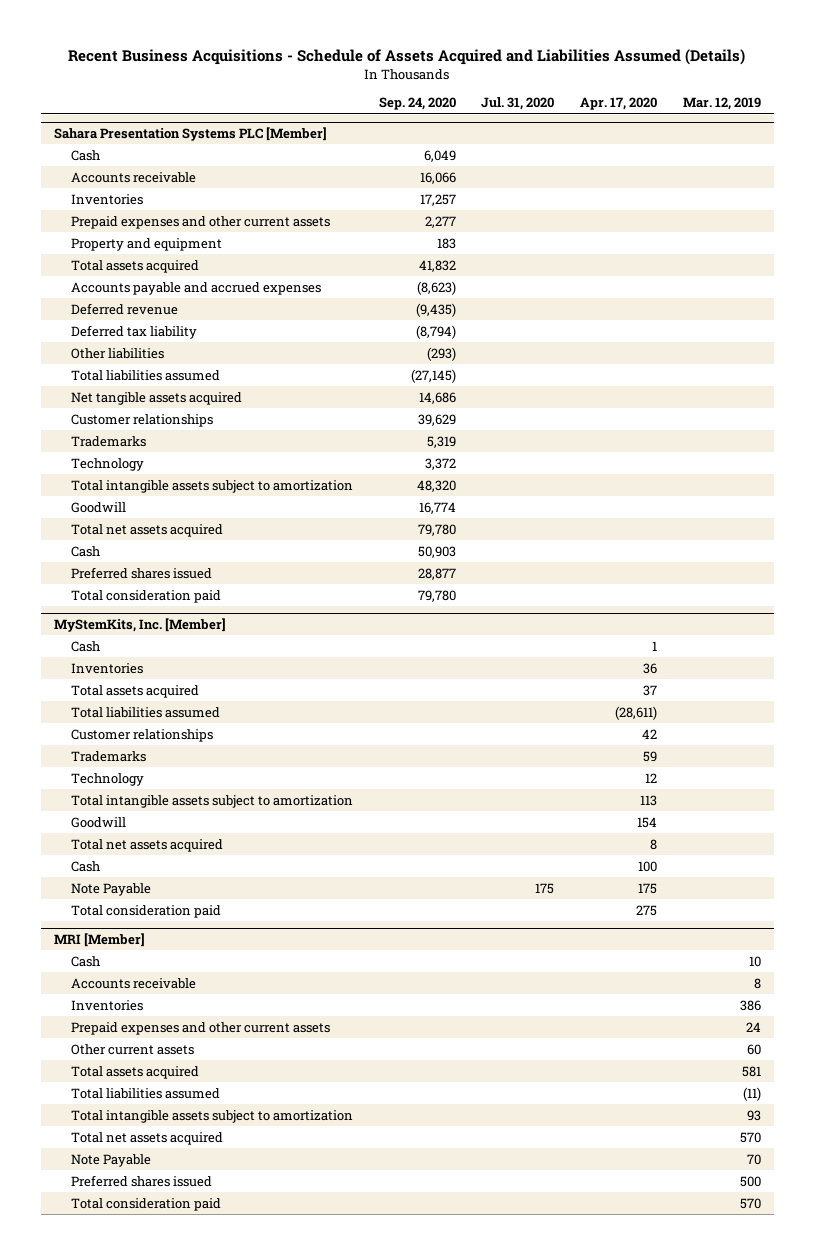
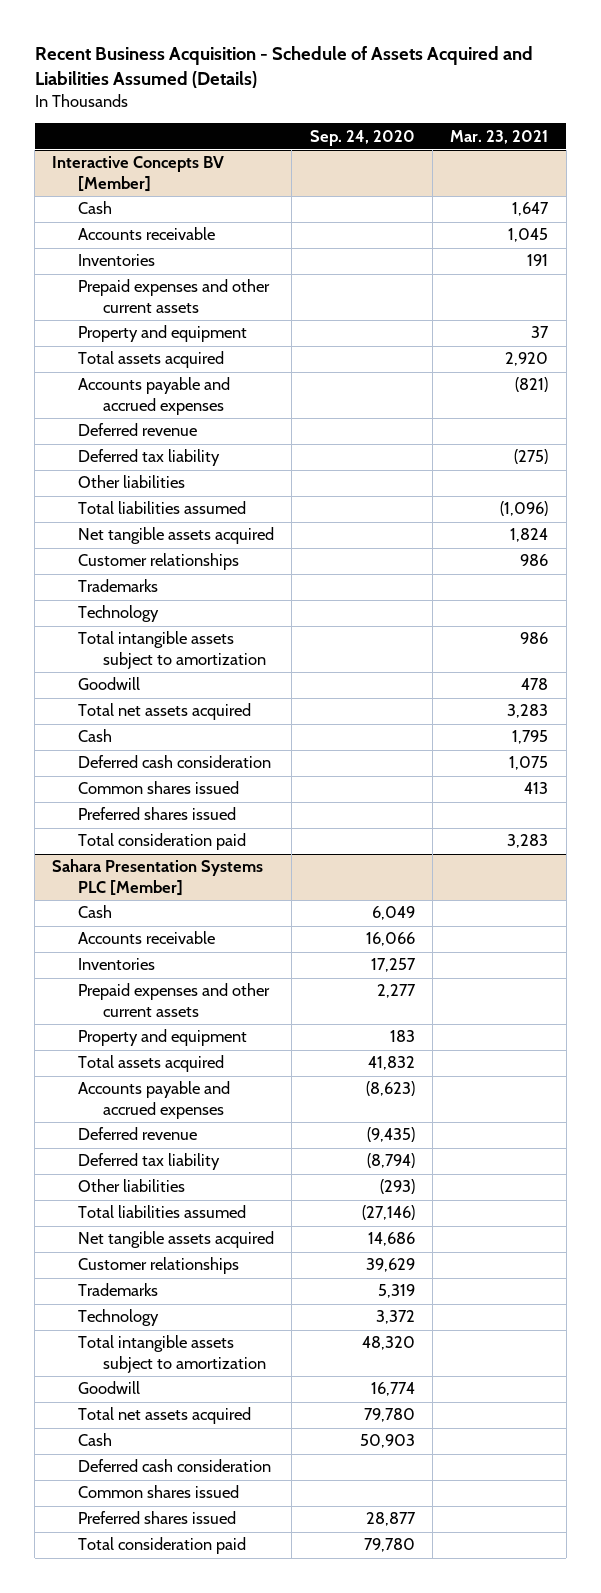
- Recent Business Acquisitions - Schedule of Assets Acquired and Liabilities Assumed (Details)
+ Recent Business Acquisition - Schedule of Assets Acquired and Liabilities Assumed (Details)
- | Sep. 24, 2020 | Jul. 31, 2020 | Apr. 17, 2020 | Mar. 12, 2019
+ | Sep. 24, 2020 | Mar. 23, 2021
+ Interactive Concepts BV [Member]
+ Cash | | 1,647
+ Accounts receivable | | 1,045
+ Inventories | | 191
+ Prepaid expenses and other current assets
+ Property and equipment | | 37
+ Total assets acquired | | 2,920
+ Accounts payable and accrued expenses | | (821)
+ Deferred revenue
+ Deferred tax liability | | (275)
+ Other liabilities
+ Total liabilities assumed | | (1,096)
+ Net tangible assets acquired | | 1,824
+ Customer relationships | | 986
+ Trademarks
+ Technology
+ Total intangible assets subject to amortization | | 986
+ Goodwill | | 478
+ Total net assets acquired | | 3,283
+ Cash | | 1,795
+ Deferred cash consideration | | 1,075
+ Common shares issued | | 413
+ Preferred shares issued
+ Total consideration paid | | 3,283
@ Sahara Presentation Systems PLC [Member]
- Total liabilities assumed | (27,145) | | |
+ Total liabilities assumed | (27,146) |
+ Deferred cash consideration
+ Common shares issued
- MyStemKits, Inc. [Member]
- Cash | | | 1 |
- Inventories | | | 36 |
- Total assets acquired | | | 37 |
- Total liabilities assumed | | | (28,611) |
- Customer relationships | | | 42 |
- Trademarks | | | 59 |
- Technology | | | 12 |
- Total intangible assets subject to amortization | | | 113 |
- Goodwill | | | 154 |
- Total net assets acquired | | | 8 |
- Cash | | | 100 |
- Note Payable | | 175 | 175 |
- Total consideration paid | | | 275 |
- MRI [Member]
- Cash | | | | 10
- Accounts receivable | | | | 8
- Inventories | | | | 386
- Prepaid expenses and other current assets | | | | 24
- Other current assets | | | | 60
- Total assets acquired | | | | 581
- Total liabilities assumed | | | | (11)
- Total intangible assets subject to amortization | | | | 93
- Total net assets acquired | | | | 570
- Note Payable | | | | 70
- Preferred shares issued | | | | 500
- Total consideration paid | | | | 570

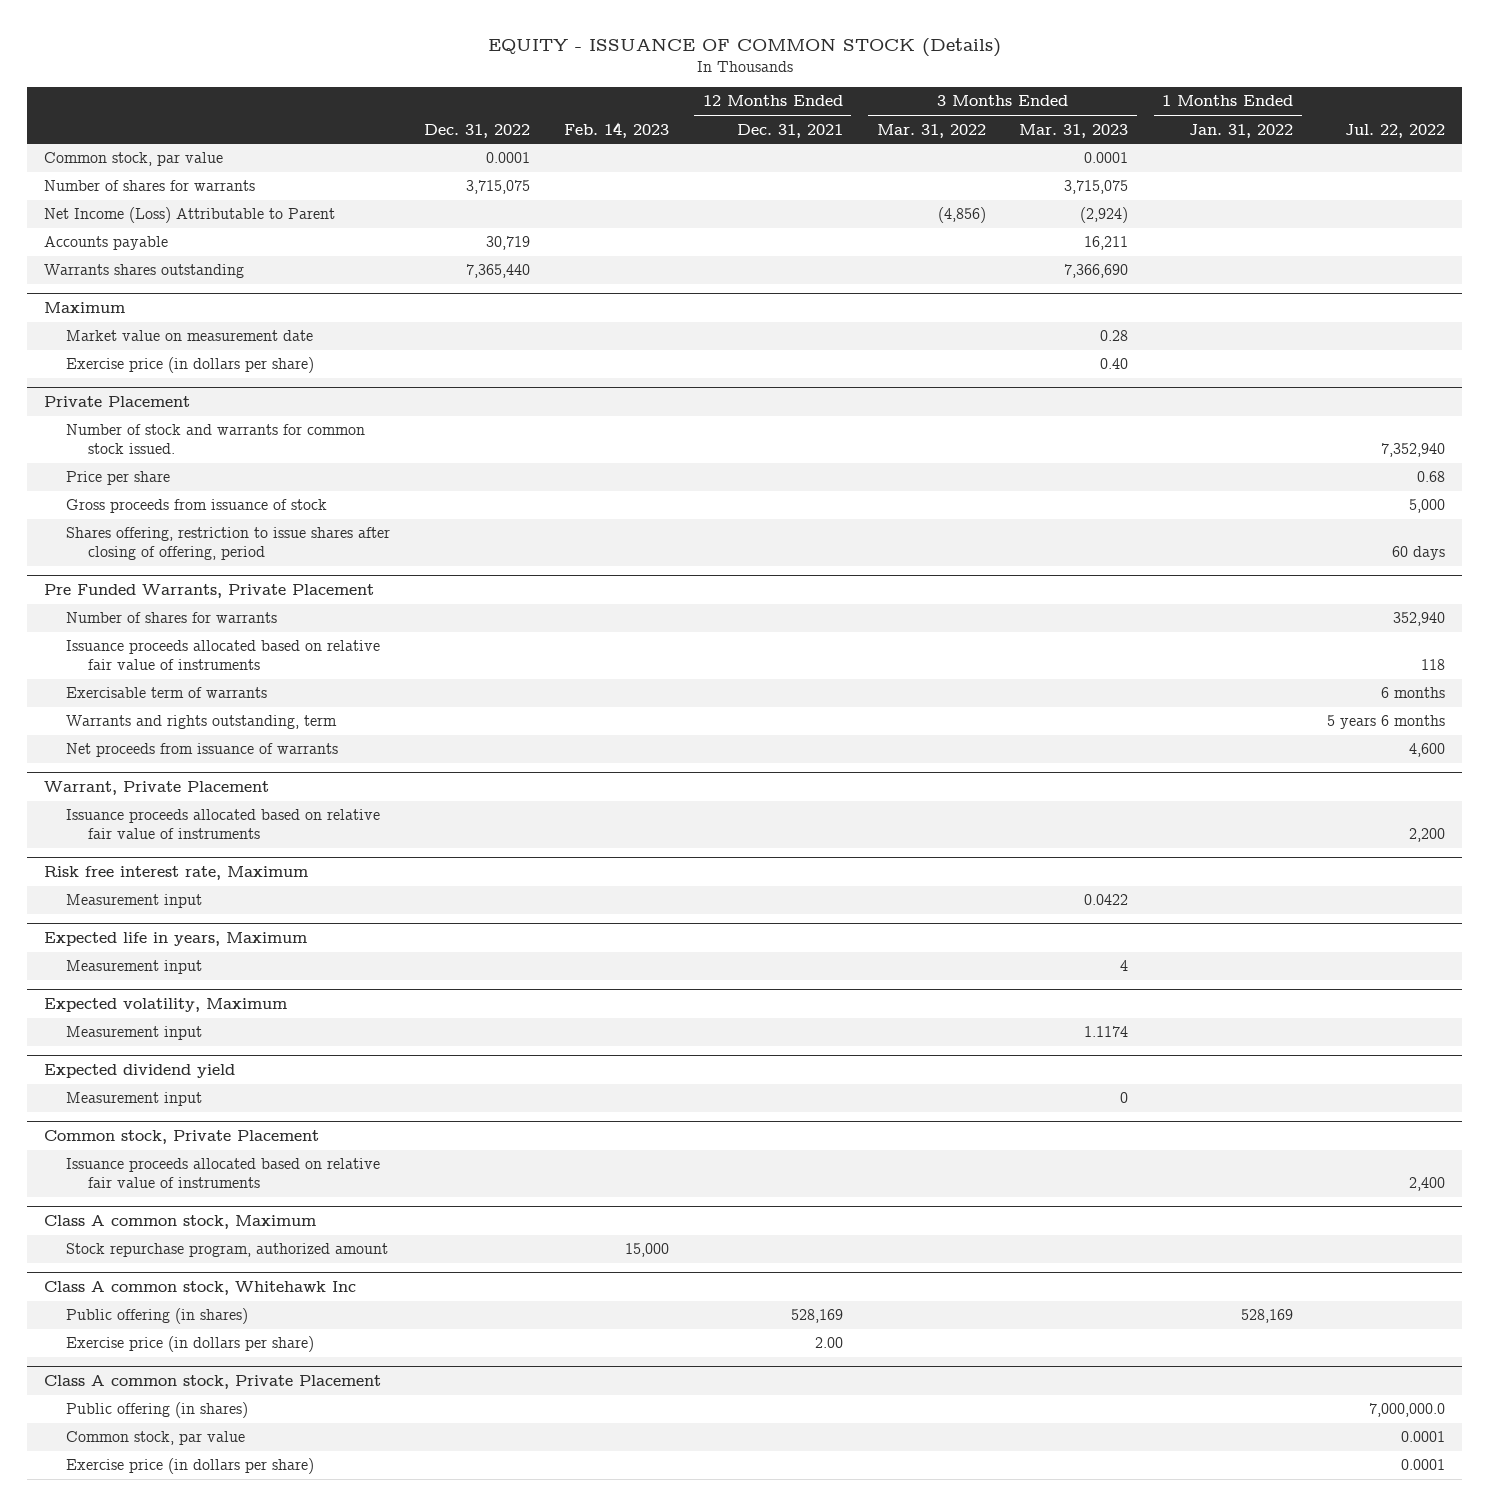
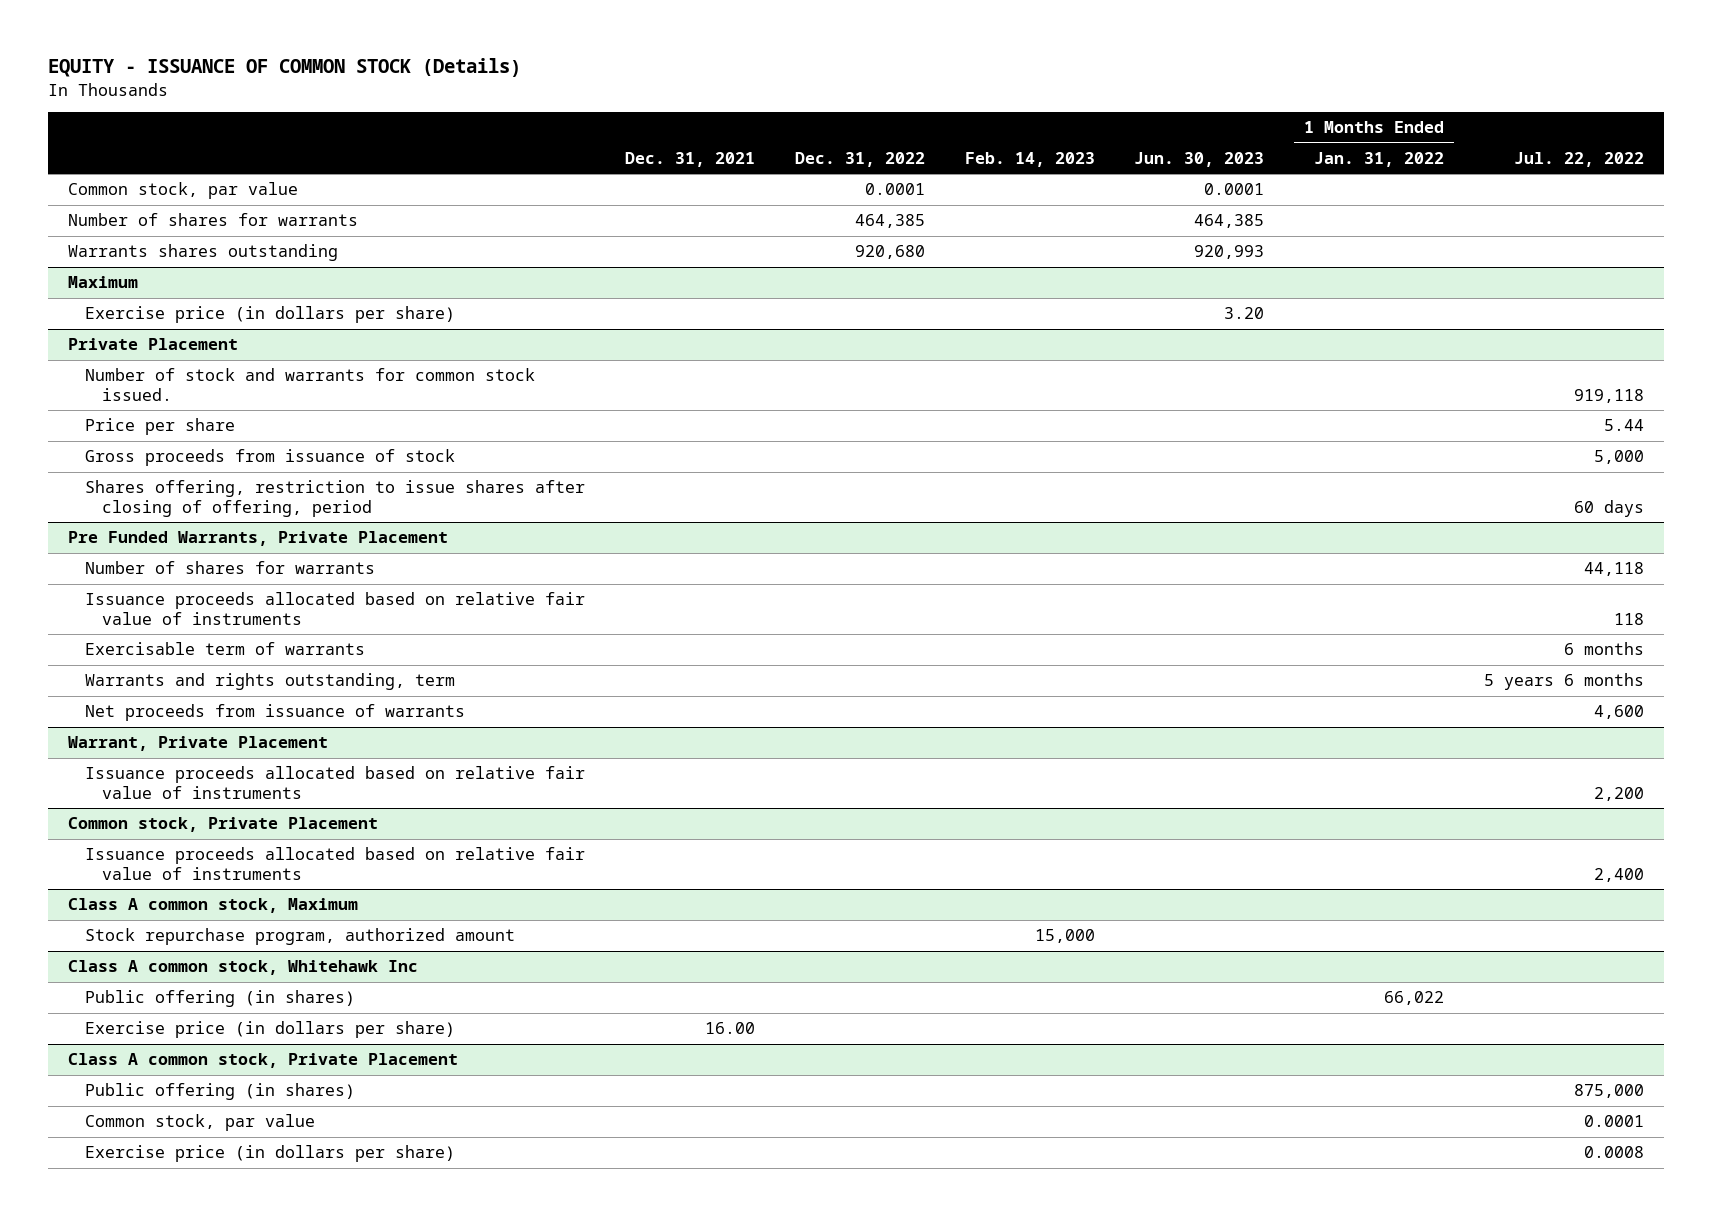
- | Dec. 31, 2022 | Feb. 14, 2023 | 12 Months Ended Dec. 31, 2021 | 3 Months Ended Mar. 31, 2022 | 3 Months Ended Mar. 31, 2023 | 1 Months Ended Jan. 31, 2022 | Jul. 22, 2022
+ | Dec. 31, 2021 | Dec. 31, 2022 | Feb. 14, 2023 | Jun. 30, 2023 | 1 Months Ended Jan. 31, 2022 | Jul. 22, 2022
- Number of shares for warrants | 3,715,075 | | | | 3,715,075 | |
- Net Income (Loss) Attributable to Parent | | | | (4,856) | (2,924) | |
- Accounts payable | 30,719 | | | | 16,211 | |
- Warrants shares outstanding | 7,365,440 | | | | 7,366,690 | |
+ Number of shares for warrants | | 464,385 | | 464,385 | |
+ Warrants shares outstanding | | 920,680 | | 920,993 | |
@ Maximum
- Market value on measurement date | | | | | 0.28 | |
@ Private Placement
- Number of stock and warrants for common stock issued. | | | | | | | 7,352,940
- Price per share | | | | | | | 0.68
+ Number of stock and warrants for common stock issued. | | | | | | 919,118
+ Price per share | | | | | | 5.44
@ Pre Funded Warrants, Private Placement
- Number of shares for warrants | | | | | | | 352,940
+ Number of shares for warrants | | | | | | 44,118
- Risk free interest rate, Maximum
- Measurement input | | | | | 0.0422 | |
- Expected life in years, Maximum
- Measurement input | | | | | 4 | |
- Expected volatility, Maximum
- Measurement input | | | | | 1.1174 | |
- Expected dividend yield
- Measurement input | | | | | 0 | |
@ Class A common stock, Whitehawk Inc
- Public offering (in shares) | | | 528,169 | | | 528,169 |
+ Public offering (in shares) | | | | | 66,022 |
@ Class A common stock, Private Placement
- Public offering (in shares) | | | | | | | 7,000,000.0
+ Public offering (in shares) | | | | | | 875,000
- Exercise price (in dollars per share) | | | | | | | 0.0001
+ Exercise price (in dollars per share) | | | | | | 0.0008

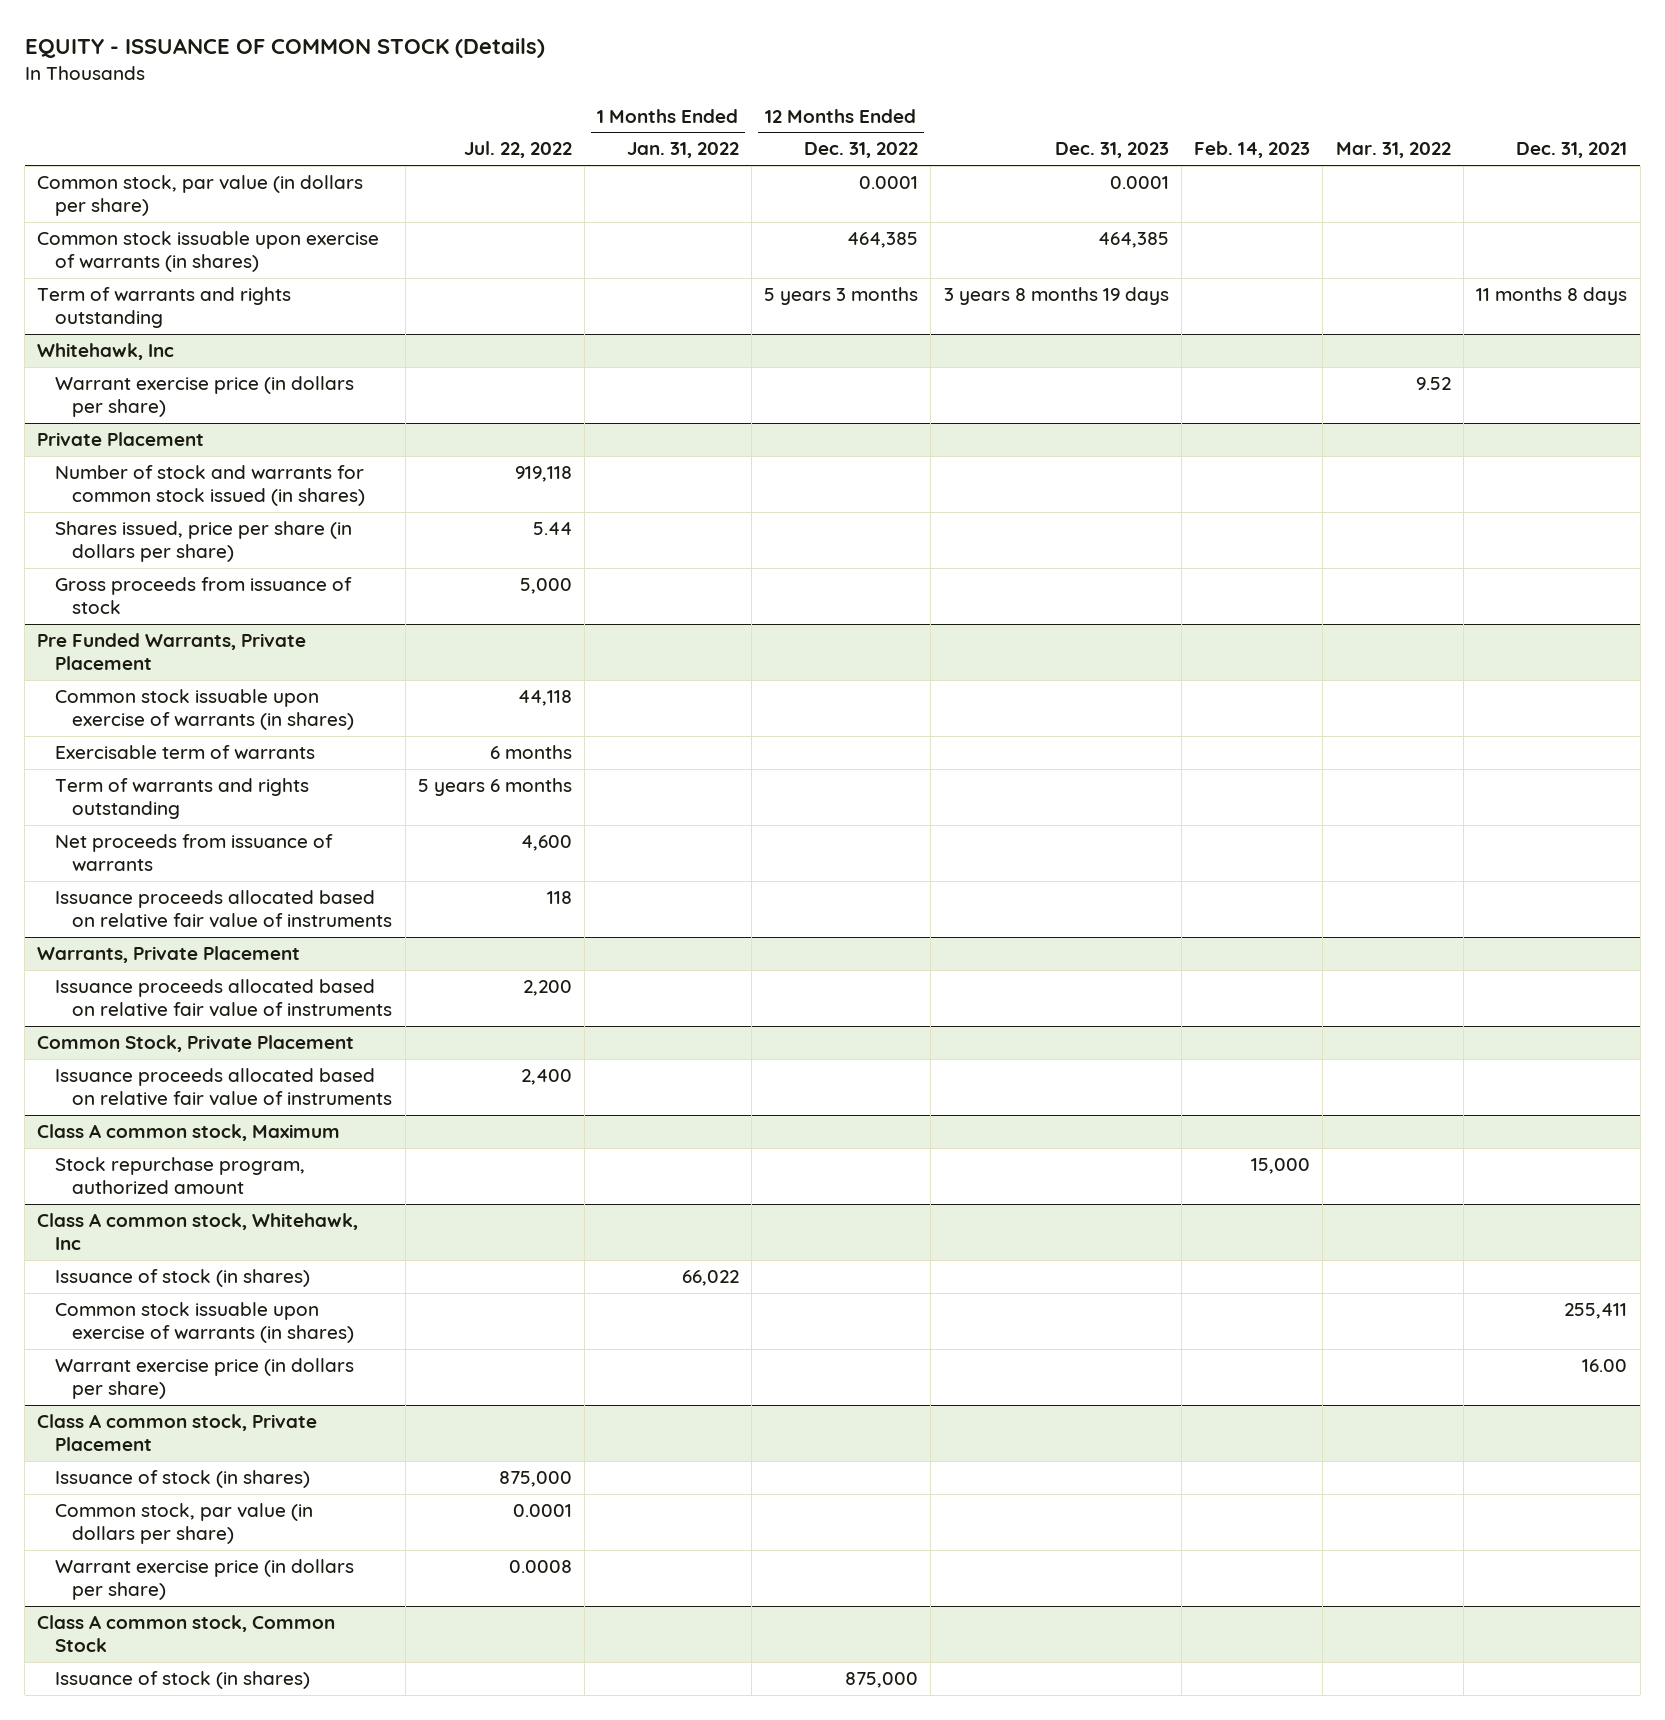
- | Dec. 31, 2021 | Dec. 31, 2022 | Feb. 14, 2023 | Jun. 30, 2023 | 1 Months Ended Jan. 31, 2022 | Jul. 22, 2022
+ | Jul. 22, 2022 | 1 Months Ended Jan. 31, 2022 | 12 Months Ended Dec. 31, 2022 | Dec. 31, 2023 | Feb. 14, 2023 | Mar. 31, 2022 | Dec. 31, 2021
- Common stock, par value | | 0.0001 | | 0.0001 | |
- Number of shares for warrants | | 464,385 | | 464,385 | |
- Warrants shares outstanding | | 920,680 | | 920,993 | |
- Maximum
- Exercise price (in dollars per share) | | | | 3.20 | |
+ Common stock, par value (in dollars per share) | | | 0.0001 | 0.0001 | | |
+ Common stock issuable upon exercise of warrants (in shares) | | | 464,385 | 464,385 | | |
+ Term of warrants and rights outstanding | | | 5 years 3 months | 3 years 8 months 19 days | | | 11 months 8 days
+ Whitehawk, Inc
+ Warrant exercise price (in dollars per share) | | | | | | 9.52 |
@ Private Placement
- Number of stock and warrants for common stock issued. | | | | | | 919,118
- Price per share | | | | | | 5.44
+ Number of stock and warrants for common stock issued (in shares) | 919,118 | | | | | |
+ Shares issued, price per share (in dollars per share) | 5.44 | | | | | |
- Shares offering, restriction to issue shares after closing of offering, period | | | | | | 60 days
@ Pre Funded Warrants, Private Placement
- Number of shares for warrants | | | | | | 44,118
+ Common stock issuable upon exercise of warrants (in shares) | 44,118 | | | | | |
- Warrants and rights outstanding, term | | | | | | 5 years 6 months
+ Term of warrants and rights outstanding | 5 years 6 months | | | | | |
- Warrant, Private Placement
@ Pre Funded Warrants, Private Placement
moved down: Issuance proceeds allocated based on relative fair value of instruments | 118 | | | | | |
+ Warrants, Private Placement
- Common stock, Private Placement
+ Common Stock, Private Placement
- Class A common stock, Whitehawk Inc
- Public offering (in shares) | | | | | 66,022 |
- Exercise price (in dollars per share) | 16.00 | | | | |
+ Class A common stock, Whitehawk, Inc
+ Issuance of stock (in shares) | | 66,022 | | | | |
+ Common stock issuable upon exercise of warrants (in shares) | | | | | | | 255,411
+ Warrant exercise price (in dollars per share) | | | | | | | 16.00
@ Class A common stock, Private Placement
- Public offering (in shares) | | | | | | 875,000
- Common stock, par value | | | | | | 0.0001
- Exercise price (in dollars per share) | | | | | | 0.0008
+ Issuance of stock (in shares) | 875,000 | | | | | |
+ Common stock, par value (in dollars per share) | 0.0001 | | | | | |
+ Warrant exercise price (in dollars per share) | 0.0008 | | | | | |
+ Class A common stock, Common Stock
+ Issuance of stock (in shares) | | | 875,000 | | | |

